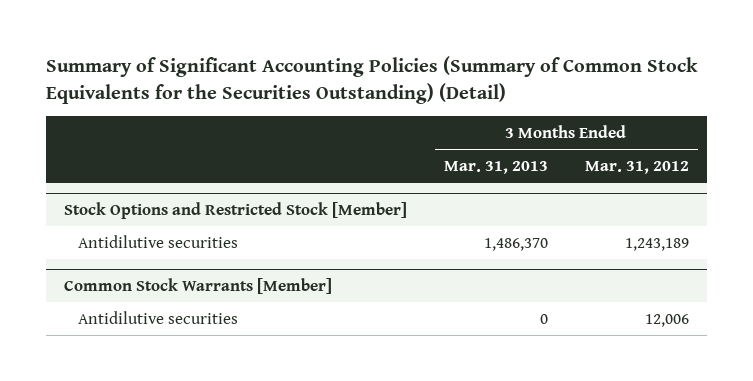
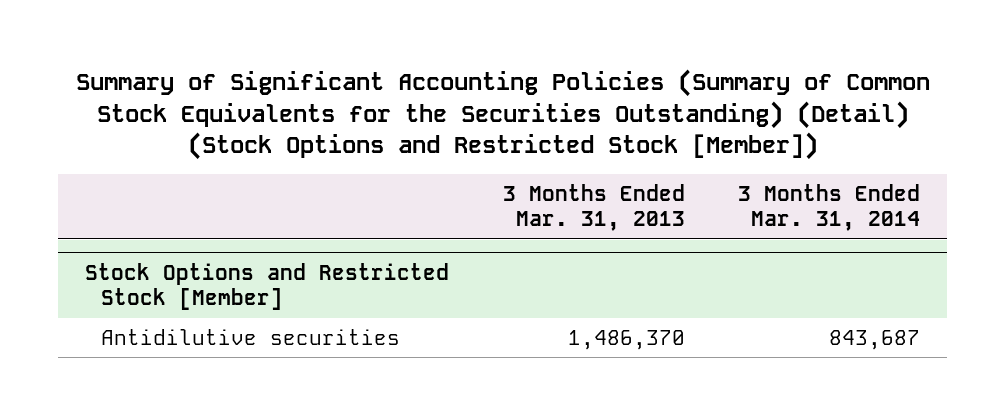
- Summary of Significant Accounting Policies (Summary of Common Stock Equivalents for the Securities Outstanding) (Detail)
+ Summary of Significant Accounting Policies (Summary of Common Stock Equivalents for the Securities Outstanding) (Detail) (Stock Options and Restricted Stock [Member])
- | 3 Months Ended Mar. 31, 2013 | 3 Months Ended Mar. 31, 2012
+ | 3 Months Ended Mar. 31, 2013 | 3 Months Ended Mar. 31, 2014
- Common Stock Warrants [Member]
- Antidilutive securities | 0 | 12,006

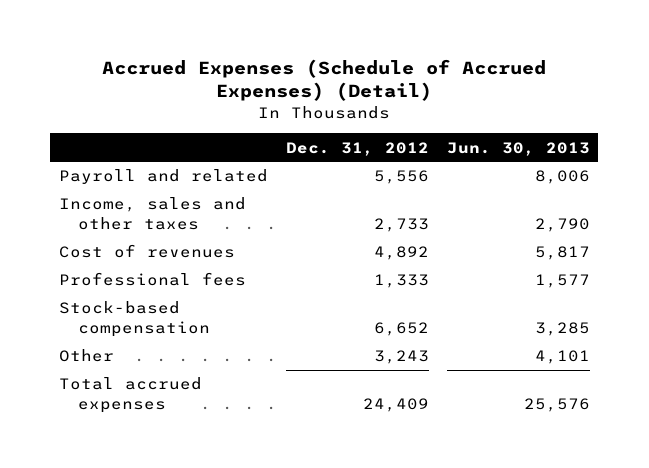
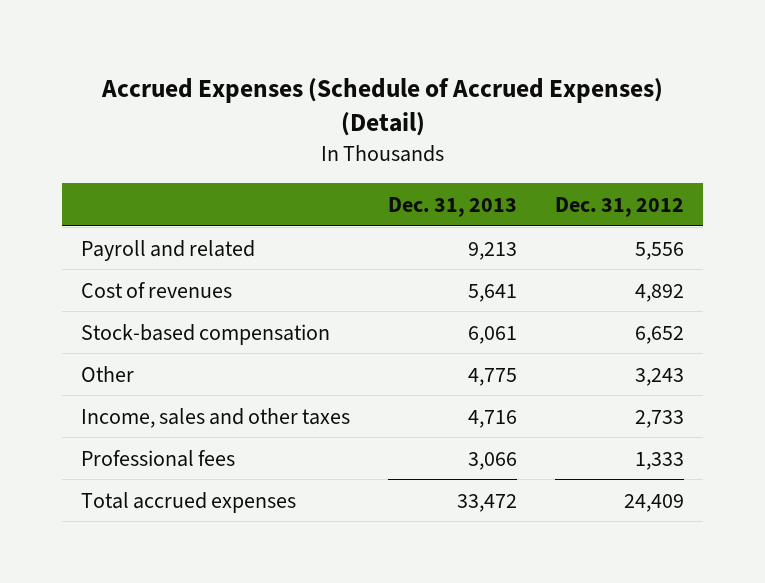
- | Dec. 31, 2012 | Jun. 30, 2013
+ | Dec. 31, 2013 | Dec. 31, 2012
moved down: Income, sales and other taxes | 4,716 | 2,733
moved down: Professional fees | 3,066 | 1,333

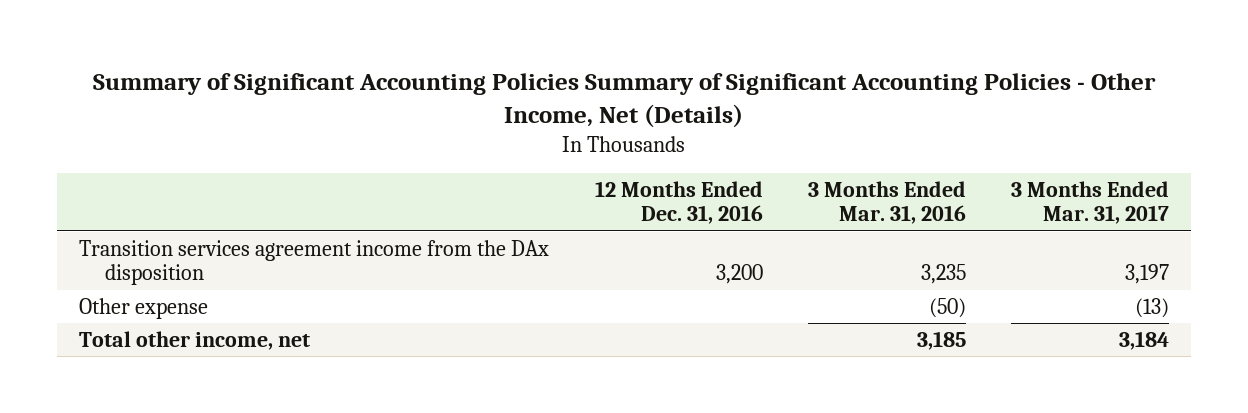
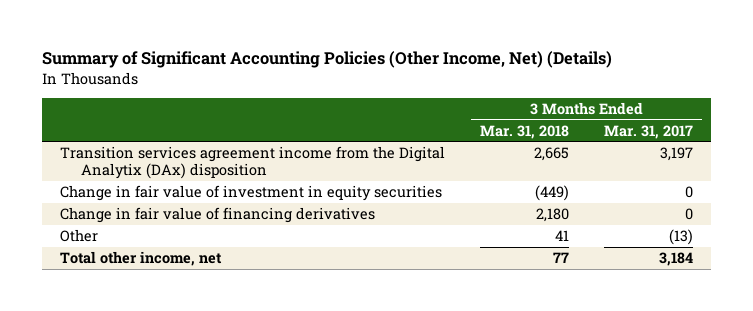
- Summary of Significant Accounting Policies Summary of Significant Accounting Policies - Other Income, Net (Details)
+ Summary of Significant Accounting Policies (Other Income, Net) (Details)
- | 12 Months Ended Dec. 31, 2016 | 3 Months Ended Mar. 31, 2016 | 3 Months Ended Mar. 31, 2017
+ | 3 Months Ended Mar. 31, 2018 | 3 Months Ended Mar. 31, 2017
- Transition services agreement income from the DAx disposition | 3,200 | 3,235 | 3,197
- Other expense | | (50) | (13)
+ Transition services agreement income from the Digital Analytix (DAx) disposition | 2,665 | 3,197
+ Change in fair value of investment in equity securities | (449) | 0
+ Change in fair value of financing derivatives | 2,180 | 0
+ Other | 41 | (13)

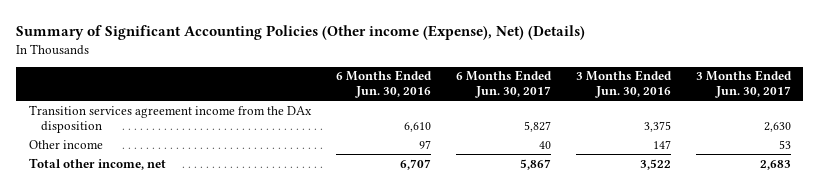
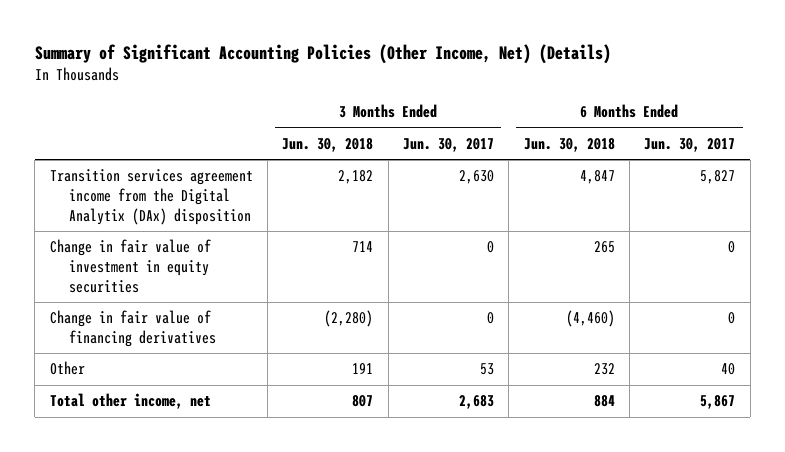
- Summary of Significant Accounting Policies (Other income (Expense), Net) (Details)
+ Summary of Significant Accounting Policies (Other Income, Net) (Details)
- | 6 Months Ended Jun. 30, 2016 | 6 Months Ended Jun. 30, 2017 | 3 Months Ended Jun. 30, 2016 | 3 Months Ended Jun. 30, 2017
+ | 3 Months Ended Jun. 30, 2018 | 3 Months Ended Jun. 30, 2017 | 6 Months Ended Jun. 30, 2018 | 6 Months Ended Jun. 30, 2017
- Transition services agreement income from the DAx disposition | 6,610 | 5,827 | 3,375 | 2,630
- Other income | 97 | 40 | 147 | 53
+ Transition services agreement income from the Digital Analytix (DAx) disposition | 2,182 | 2,630 | 4,847 | 5,827
+ Change in fair value of investment in equity securities | 714 | 0 | 265 | 0
+ Change in fair value of financing derivatives | (2,280) | 0 | (4,460) | 0
+ Other | 191 | 53 | 232 | 40

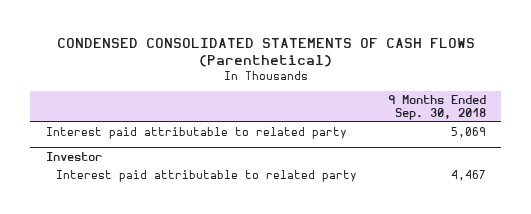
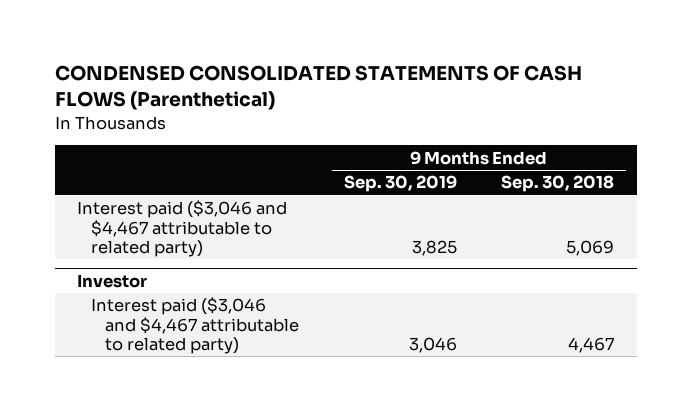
- | 9 Months Ended Sep. 30, 2018
+ | 9 Months Ended Sep. 30, 2019 | 9 Months Ended Sep. 30, 2018
- Interest paid attributable to related party | 5,069
+ Interest paid ($3,046 and $4,467 attributable to related party) | 3,825 | 5,069
@ Investor
- Interest paid attributable to related party | 4,467
+ Interest paid ($3,046 and $4,467 attributable to related party) | 3,046 | 4,467

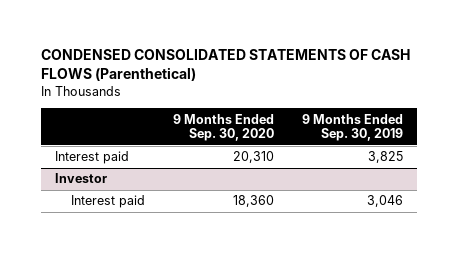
- | 9 Months Ended Sep. 30, 2019 | 9 Months Ended Sep. 30, 2018
+ | 9 Months Ended Sep. 30, 2020 | 9 Months Ended Sep. 30, 2019
- Interest paid ($3,046 and $4,467 attributable to related party) | 3,825 | 5,069
+ Interest paid | 20,310 | 3,825
@ Investor
- Interest paid ($3,046 and $4,467 attributable to related party) | 3,046 | 4,467
+ Interest paid | 18,360 | 3,046

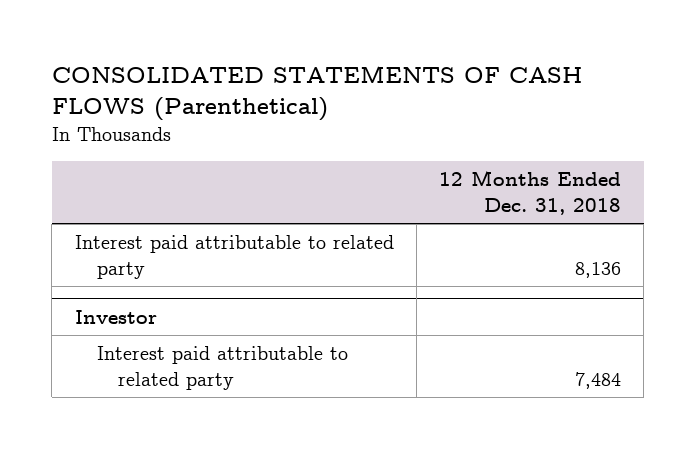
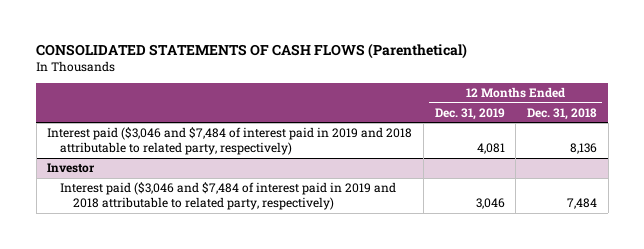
- | 12 Months Ended Dec. 31, 2018
+ | 12 Months Ended Dec. 31, 2019 | 12 Months Ended Dec. 31, 2018
- Interest paid attributable to related party | 8,136
+ Interest paid ($3,046 and $7,484 of interest paid in 2019 and 2018 attributable to related party, respectively) | 4,081 | 8,136
@ Investor
- Interest paid attributable to related party | 7,484
+ Interest paid ($3,046 and $7,484 of interest paid in 2019 and 2018 attributable to related party, respectively) | 3,046 | 7,484

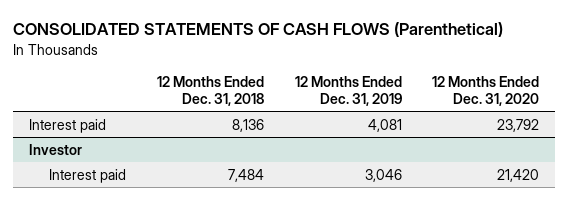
- | 12 Months Ended Dec. 31, 2019 | 12 Months Ended Dec. 31, 2018
+ | 12 Months Ended Dec. 31, 2018 | 12 Months Ended Dec. 31, 2019 | 12 Months Ended Dec. 31, 2020
- Interest paid ($3,046 and $7,484 of interest paid in 2019 and 2018 attributable to related party, respectively) | 4,081 | 8,136
+ Interest paid | 8,136 | 4,081 | 23,792
@ Investor
- Interest paid ($3,046 and $7,484 of interest paid in 2019 and 2018 attributable to related party, respectively) | 3,046 | 7,484
+ Interest paid | 7,484 | 3,046 | 21,420

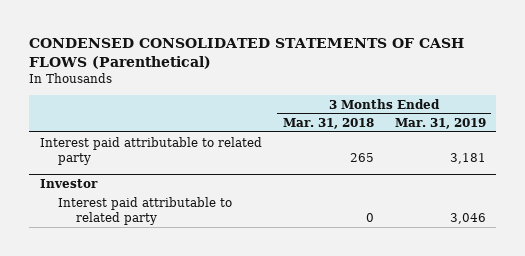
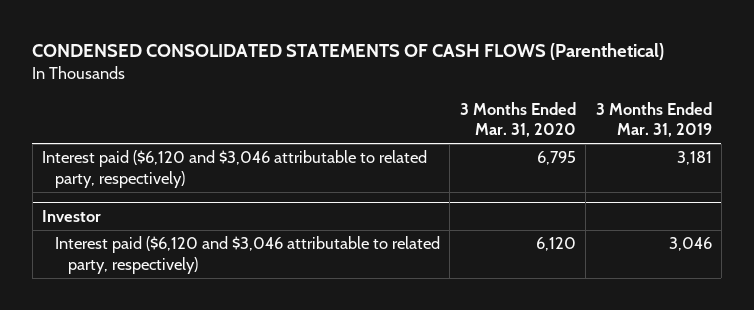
- | 3 Months Ended Mar. 31, 2018 | 3 Months Ended Mar. 31, 2019
+ | 3 Months Ended Mar. 31, 2020 | 3 Months Ended Mar. 31, 2019
- Interest paid attributable to related party | 265 | 3,181
+ Interest paid ($6,120 and $3,046 attributable to related party, respectively) | 6,795 | 3,181
@ Investor
- Interest paid attributable to related party | 0 | 3,046
+ Interest paid ($6,120 and $3,046 attributable to related party, respectively) | 6,120 | 3,046

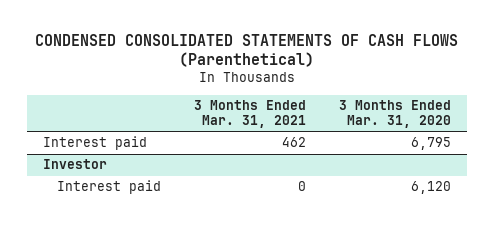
- | 3 Months Ended Mar. 31, 2020 | 3 Months Ended Mar. 31, 2019
+ | 3 Months Ended Mar. 31, 2021 | 3 Months Ended Mar. 31, 2020
- Interest paid ($6,120 and $3,046 attributable to related party, respectively) | 6,795 | 3,181
+ Interest paid | 462 | 6,795
@ Investor
- Interest paid ($6,120 and $3,046 attributable to related party, respectively) | 6,120 | 3,046
+ Interest paid | 0 | 6,120

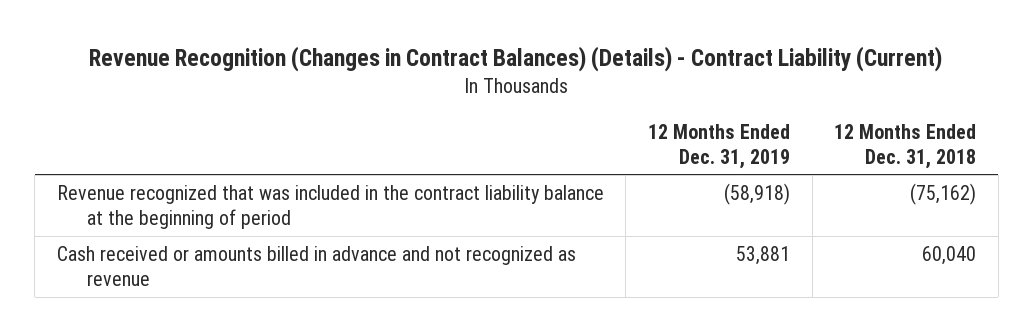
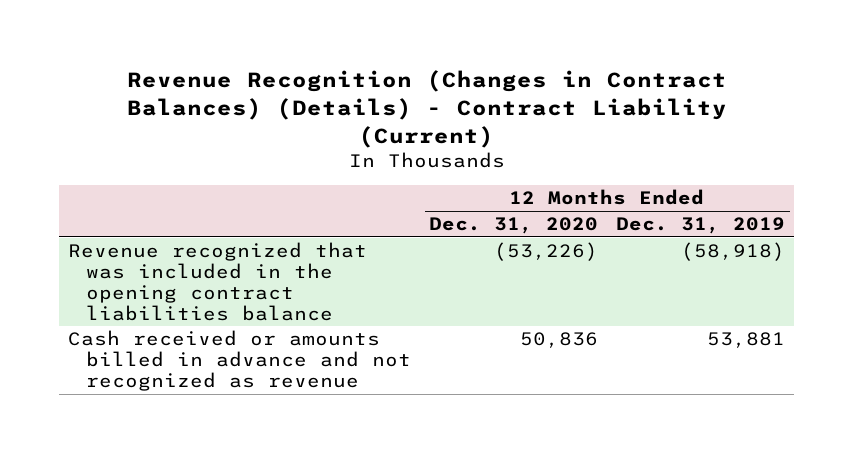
- | 12 Months Ended Dec. 31, 2019 | 12 Months Ended Dec. 31, 2018
+ | 12 Months Ended Dec. 31, 2020 | 12 Months Ended Dec. 31, 2019
- Revenue recognized that was included in the contract liability balance at the beginning of period | (58,918) | (75,162)
+ Revenue recognized that was included in the opening contract liabilities balance | (53,226) | (58,918)

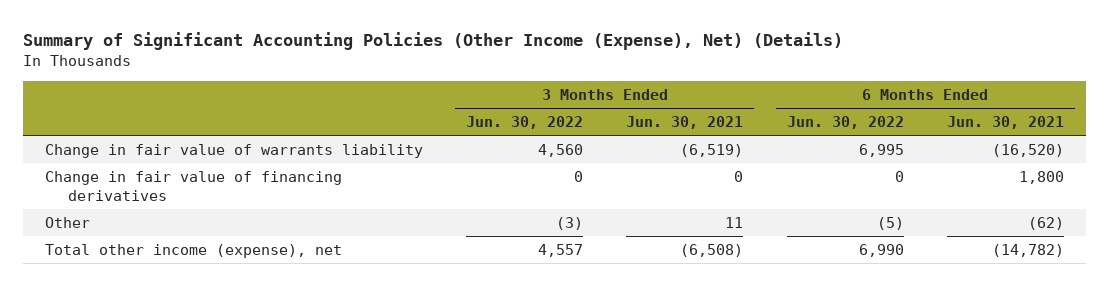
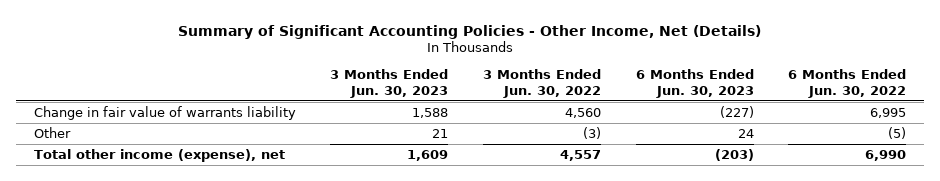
- Summary of Significant Accounting Policies (Other Income (Expense), Net) (Details)
+ Summary of Significant Accounting Policies - Other Income, Net (Details)
- | 3 Months Ended Jun. 30, 2022 | 3 Months Ended Jun. 30, 2021 | 6 Months Ended Jun. 30, 2022 | 6 Months Ended Jun. 30, 2021
+ | 3 Months Ended Jun. 30, 2023 | 3 Months Ended Jun. 30, 2022 | 6 Months Ended Jun. 30, 2023 | 6 Months Ended Jun. 30, 2022
- Change in fair value of financing derivatives | 0 | 0 | 0 | 1,800

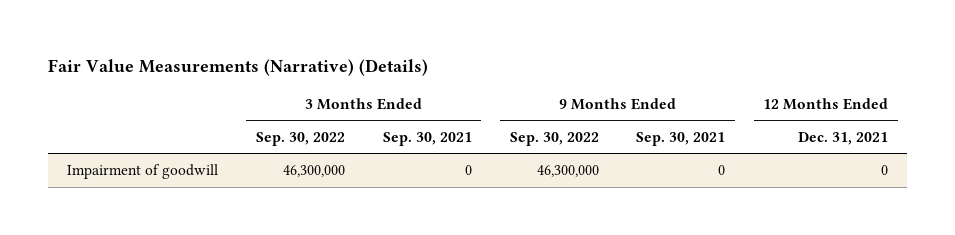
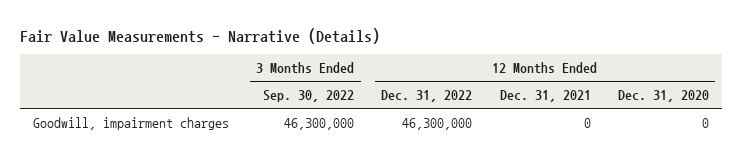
- Fair Value Measurements (Narrative) (Details)
+ Fair Value Measurements - Narrative (Details)
- | 3 Months Ended Sep. 30, 2022 | 3 Months Ended Sep. 30, 2021 | 9 Months Ended Sep. 30, 2022 | 9 Months Ended Sep. 30, 2021 | 12 Months Ended Dec. 31, 2021
+ | 3 Months Ended Sep. 30, 2022 | 12 Months Ended Dec. 31, 2022 | 12 Months Ended Dec. 31, 2021 | 12 Months Ended Dec. 31, 2020
- Impairment of goodwill | 46,300,000 | 0 | 46,300,000 | 0 | 0
+ Goodwill, impairment charges | 46,300,000 | 46,300,000 | 0 | 0

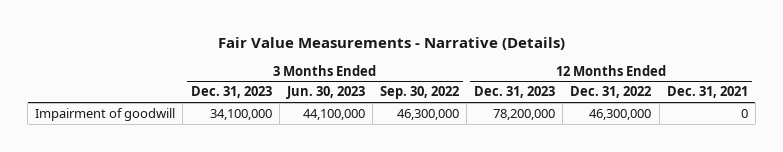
- | 3 Months Ended Sep. 30, 2022 | 12 Months Ended Dec. 31, 2022 | 12 Months Ended Dec. 31, 2021 | 12 Months Ended Dec. 31, 2020
+ | 3 Months Ended Dec. 31, 2023 | 3 Months Ended Jun. 30, 2023 | 3 Months Ended Sep. 30, 2022 | 12 Months Ended Dec. 31, 2023 | 12 Months Ended Dec. 31, 2022 | 12 Months Ended Dec. 31, 2021
- Goodwill, impairment charges | 46,300,000 | 46,300,000 | 0 | 0
+ Impairment of goodwill | 34,100,000 | 44,100,000 | 46,300,000 | 78,200,000 | 46,300,000 | 0

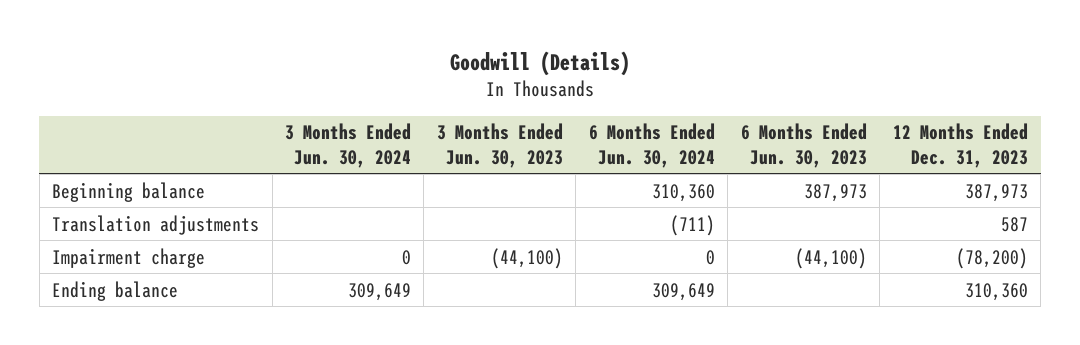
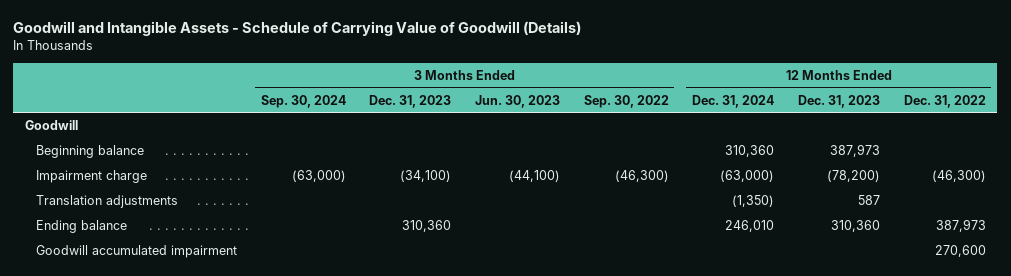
- Goodwill (Details)
+ Goodwill and Intangible Assets - Schedule of Carrying Value of Goodwill (Details)
- | 3 Months Ended Jun. 30, 2024 | 3 Months Ended Jun. 30, 2023 | 6 Months Ended Jun. 30, 2024 | 6 Months Ended Jun. 30, 2023 | 12 Months Ended Dec. 31, 2023
+ | 3 Months Ended Sep. 30, 2024 | 3 Months Ended Dec. 31, 2023 | 3 Months Ended Jun. 30, 2023 | 3 Months Ended Sep. 30, 2022 | 12 Months Ended Dec. 31, 2024 | 12 Months Ended Dec. 31, 2023 | 12 Months Ended Dec. 31, 2022
+ Goodwill
moved down: Translation adjustments | | | | | (1,350) | 587 |
+ Goodwill accumulated impairment | | | | | | | 270,600

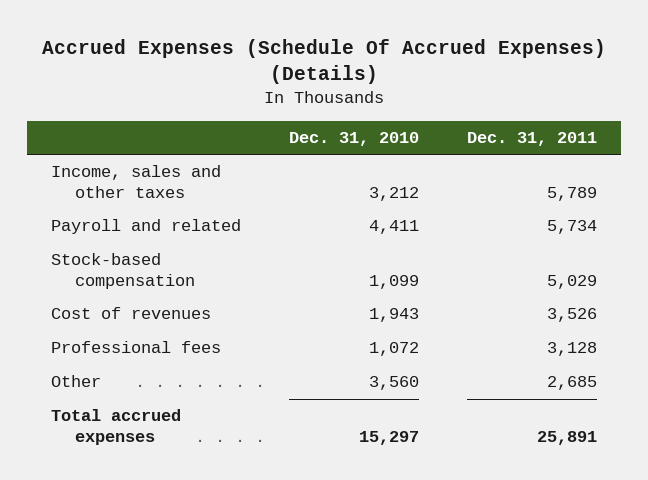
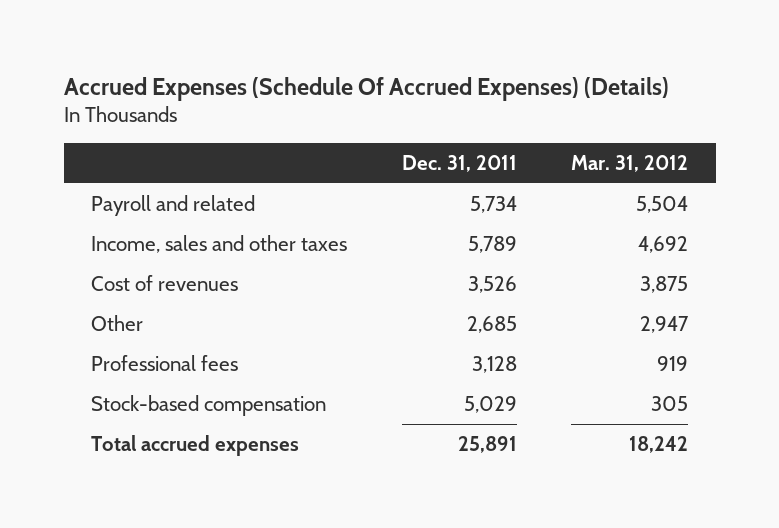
- | Dec. 31, 2010 | Dec. 31, 2011
+ | Dec. 31, 2011 | Mar. 31, 2012
moved down: Income, sales and other taxes | 5,789 | 4,692
moved down: Professional fees | 3,128 | 919
moved down: Stock-based compensation | 5,029 | 305

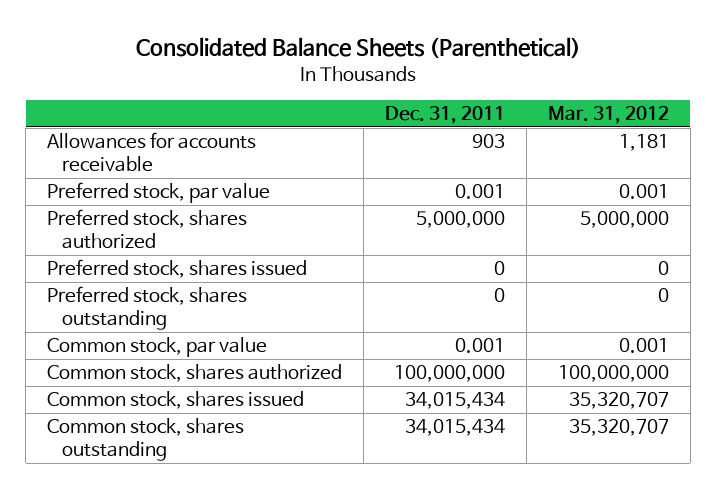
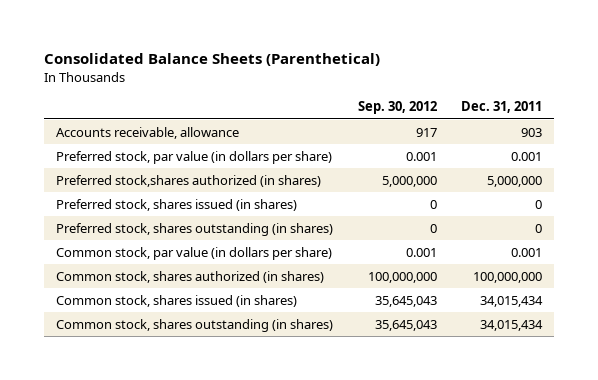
- | Dec. 31, 2011 | Mar. 31, 2012
+ | Sep. 30, 2012 | Dec. 31, 2011
- Allowances for accounts receivable | 903 | 1,181
- Preferred stock, par value | 0.001 | 0.001
- Preferred stock, shares authorized | 5,000,000 | 5,000,000
- Preferred stock, shares issued | 0 | 0
- Preferred stock, shares outstanding | 0 | 0
- Common stock, par value | 0.001 | 0.001
- Common stock, shares authorized | 100,000,000 | 100,000,000
- Common stock, shares issued | 34,015,434 | 35,320,707
- Common stock, shares outstanding | 34,015,434 | 35,320,707
+ Accounts receivable, allowance | 917 | 903
+ Preferred stock, par value (in dollars per share) | 0.001 | 0.001
+ Preferred stock,shares authorized (in shares) | 5,000,000 | 5,000,000
+ Preferred stock, shares issued (in shares) | 0 | 0
+ Preferred stock, shares outstanding (in shares) | 0 | 0
+ Common stock, par value (in dollars per share) | 0.001 | 0.001
+ Common stock, shares authorized (in shares) | 100,000,000 | 100,000,000
+ Common stock, shares issued (in shares) | 35,645,043 | 34,015,434
+ Common stock, shares outstanding (in shares) | 35,645,043 | 34,015,434

